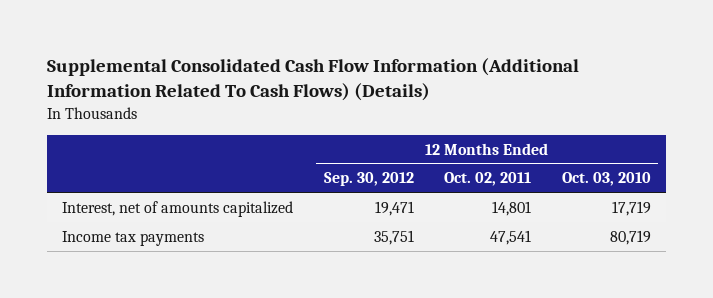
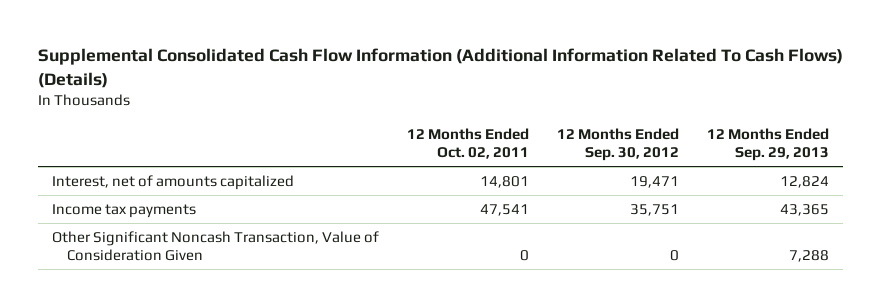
- | 12 Months Ended Sep. 30, 2012 | 12 Months Ended Oct. 02, 2011 | 12 Months Ended Oct. 03, 2010
+ | 12 Months Ended Oct. 02, 2011 | 12 Months Ended Sep. 30, 2012 | 12 Months Ended Sep. 29, 2013
+ Other Significant Noncash Transaction, Value of Consideration Given | 0 | 0 | 7,288

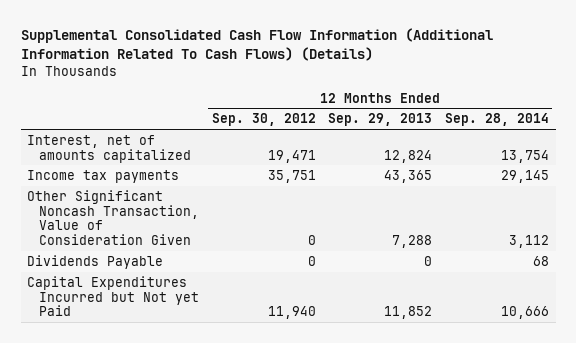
- | 12 Months Ended Oct. 02, 2011 | 12 Months Ended Sep. 30, 2012 | 12 Months Ended Sep. 29, 2013
+ | 12 Months Ended Sep. 30, 2012 | 12 Months Ended Sep. 29, 2013 | 12 Months Ended Sep. 28, 2014
+ Dividends Payable | 0 | 0 | 68
+ Capital Expenditures Incurred but Not yet Paid | 11,940 | 11,852 | 10,666

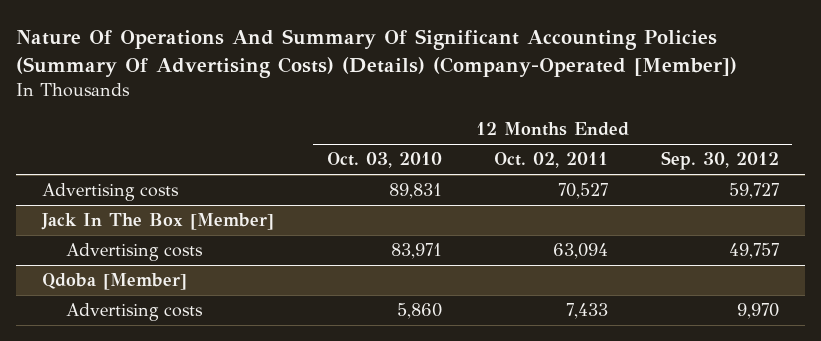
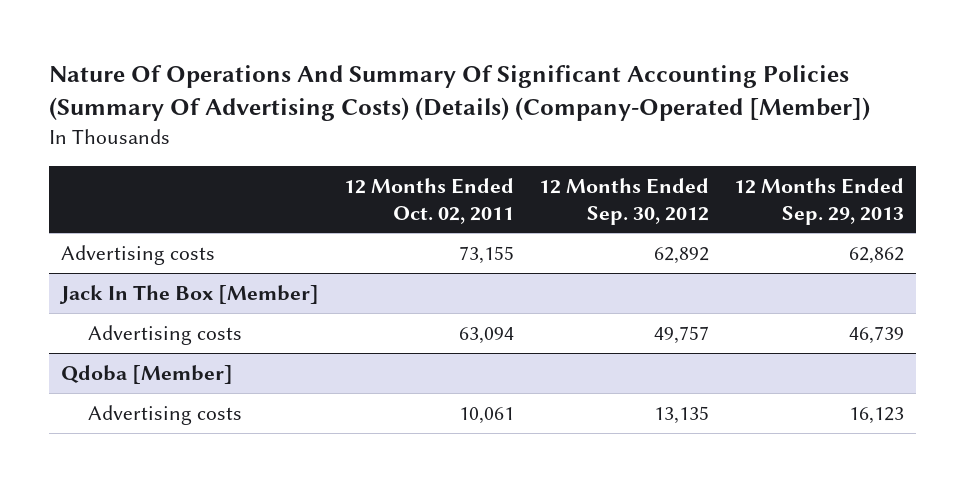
- | 12 Months Ended Oct. 03, 2010 | 12 Months Ended Oct. 02, 2011 | 12 Months Ended Sep. 30, 2012
+ | 12 Months Ended Oct. 02, 2011 | 12 Months Ended Sep. 30, 2012 | 12 Months Ended Sep. 29, 2013
- Advertising costs | 89,831 | 70,527 | 59,727
+ Advertising costs | 73,155 | 62,892 | 62,862
@ Qdoba [Member]
- Advertising costs | 5,860 | 7,433 | 9,970
+ Advertising costs | 10,061 | 13,135 | 16,123

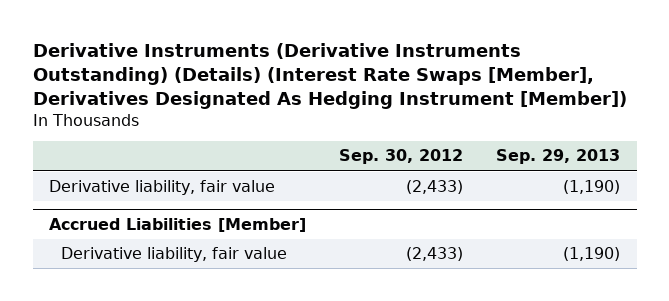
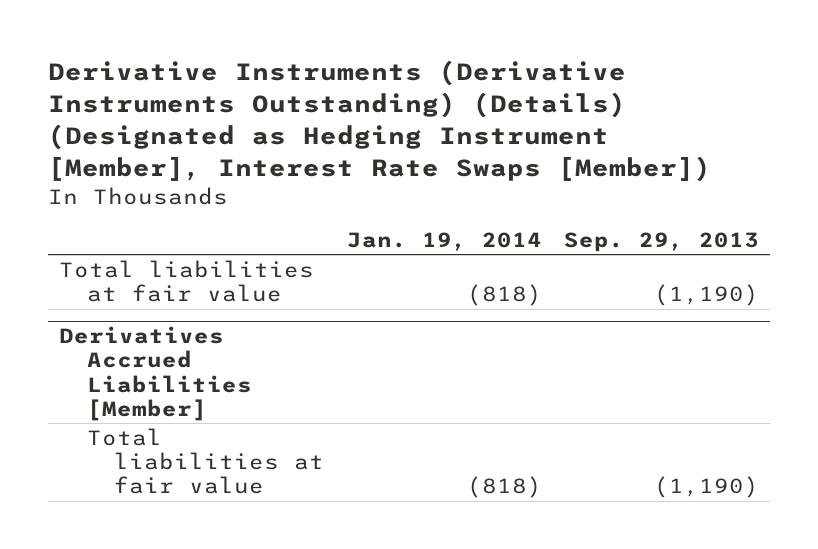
- Derivative Instruments (Derivative Instruments Outstanding) (Details) (Interest Rate Swaps [Member], Derivatives Designated As Hedging Instrument [Member])
+ Derivative Instruments (Derivative Instruments Outstanding) (Details) (Designated as Hedging Instrument [Member], Interest Rate Swaps [Member])
- | Sep. 30, 2012 | Sep. 29, 2013
+ | Jan. 19, 2014 | Sep. 29, 2013
- Derivative liability, fair value | (2,433) | (1,190)
- Accrued Liabilities [Member]
- Derivative liability, fair value | (2,433) | (1,190)
+ Total liabilities at fair value | (818) | (1,190)
+ Derivatives Accrued Liabilities [Member]
+ Total liabilities at fair value | (818) | (1,190)

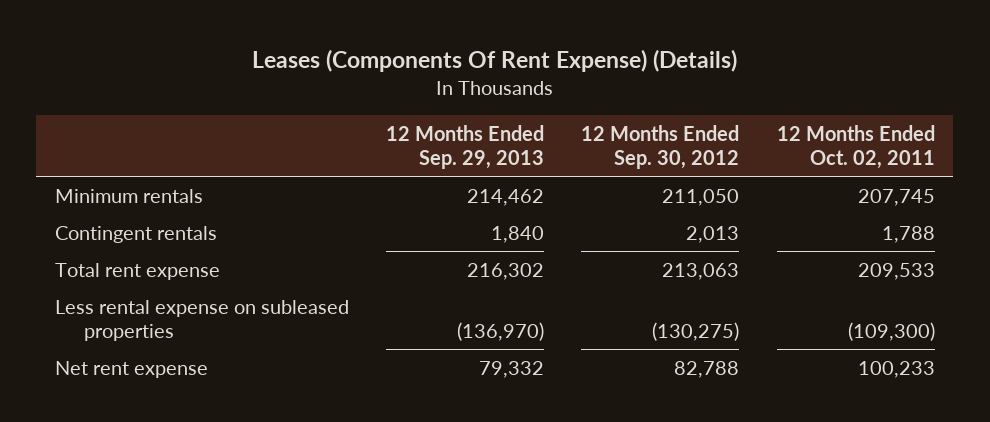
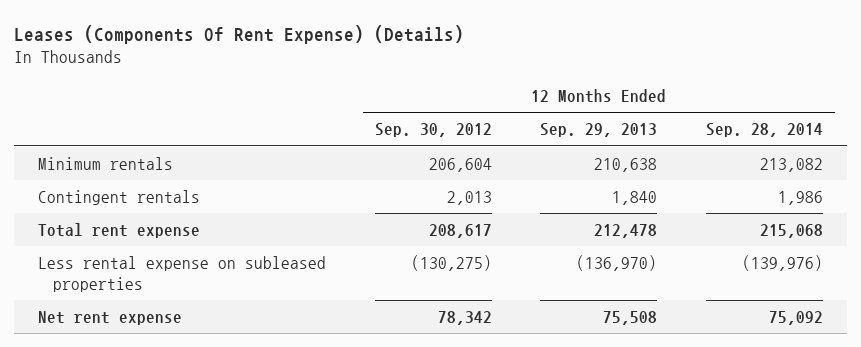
- | 12 Months Ended Sep. 29, 2013 | 12 Months Ended Sep. 30, 2012 | 12 Months Ended Oct. 02, 2011
+ | 12 Months Ended Sep. 30, 2012 | 12 Months Ended Sep. 29, 2013 | 12 Months Ended Sep. 28, 2014
- Minimum rentals | 214,462 | 211,050 | 207,745
+ Minimum rentals | 206,604 | 210,638 | 213,082
- Total rent expense | 216,302 | 213,063 | 209,533
+ Total rent expense | 208,617 | 212,478 | 215,068
- Net rent expense | 79,332 | 82,788 | 100,233
+ Net rent expense | 78,342 | 75,508 | 75,092

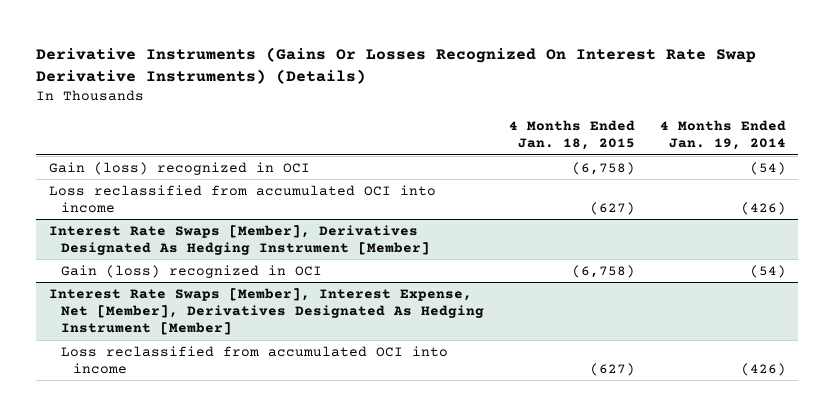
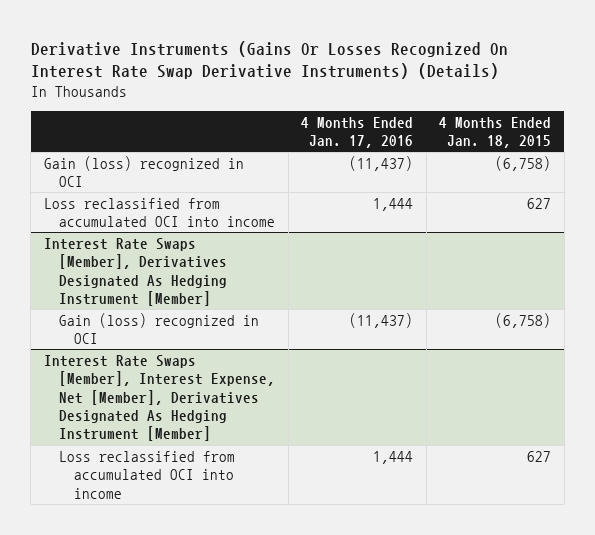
- | 4 Months Ended Jan. 18, 2015 | 4 Months Ended Jan. 19, 2014
+ | 4 Months Ended Jan. 17, 2016 | 4 Months Ended Jan. 18, 2015
- Loss reclassified from accumulated OCI into income | (627) | (426)
+ Loss reclassified from accumulated OCI into income | 1,444 | 627
@ Interest Rate Swaps [Member], Interest Expense, Net [Member], Derivatives Designated As Hedging Instrument [Member]
- Loss reclassified from accumulated OCI into income | (627) | (426)
+ Loss reclassified from accumulated OCI into income | 1,444 | 627

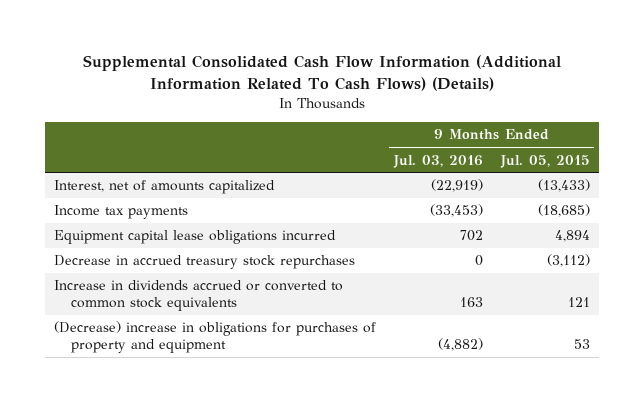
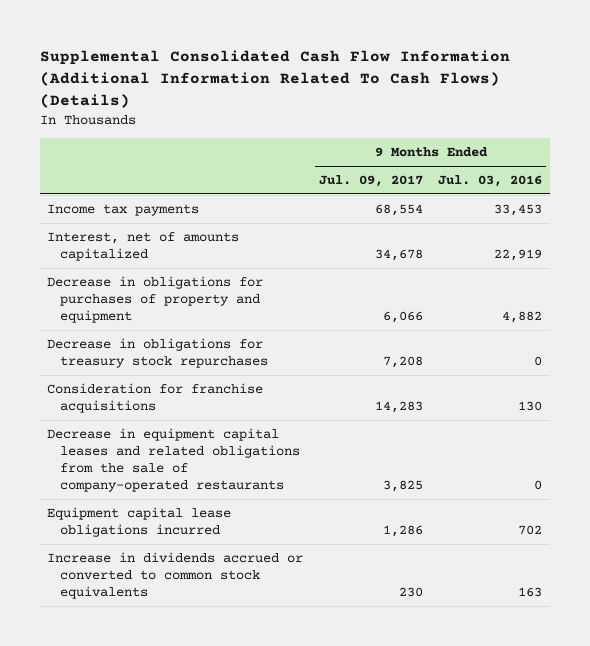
- | 9 Months Ended Jul. 03, 2016 | 9 Months Ended Jul. 05, 2015
+ | 9 Months Ended Jul. 09, 2017 | 9 Months Ended Jul. 03, 2016
- Interest, net of amounts capitalized | (22,919) | (13,433)
- Income tax payments | (33,453) | (18,685)
+ Income tax payments | 68,554 | 33,453
+ Interest, net of amounts capitalized | 34,678 | 22,919
+ Decrease in obligations for purchases of property and equipment | 6,066 | 4,882
+ Decrease in obligations for treasury stock repurchases | 7,208 | 0
+ Consideration for franchise acquisitions | 14,283 | 130
+ Decrease in equipment capital leases and related obligations from the sale of company-operated restaurants | 3,825 | 0
- Decrease in accrued treasury stock repurchases | 0 | (3,112)
- (Decrease) increase in obligations for purchases of property and equipment | (4,882) | 53

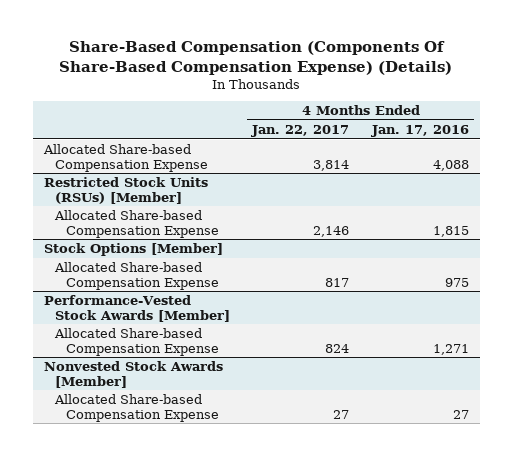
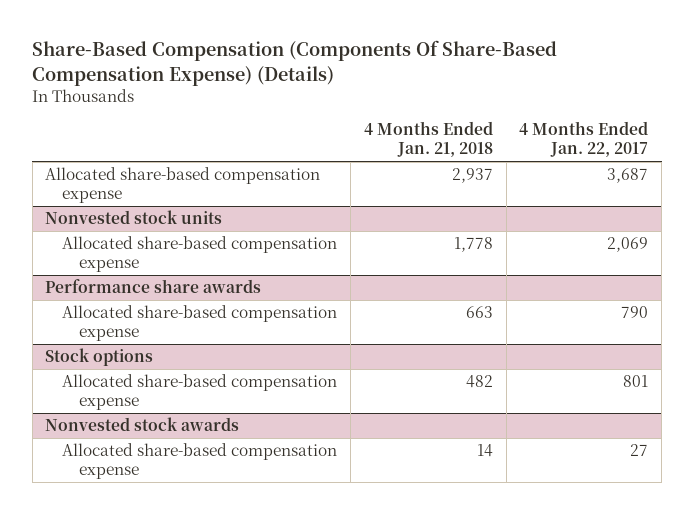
- | 4 Months Ended Jan. 22, 2017 | 4 Months Ended Jan. 17, 2016
+ | 4 Months Ended Jan. 21, 2018 | 4 Months Ended Jan. 22, 2017
- Allocated Share-based Compensation Expense | 3,814 | 4,088
- Restricted Stock Units (RSUs) [Member]
- Allocated Share-based Compensation Expense | 2,146 | 1,815
- Stock Options [Member]
- Allocated Share-based Compensation Expense | 817 | 975
- Performance-Vested Stock Awards [Member]
- Allocated Share-based Compensation Expense | 824 | 1,271
- Nonvested Stock Awards [Member]
- Allocated Share-based Compensation Expense | 27 | 27
+ Allocated share-based compensation expense | 2,937 | 3,687
+ Nonvested stock units
+ Allocated share-based compensation expense | 1,778 | 2,069
+ Performance share awards
+ Allocated share-based compensation expense | 663 | 790
+ Stock options
+ Allocated share-based compensation expense | 482 | 801
+ Nonvested stock awards
+ Allocated share-based compensation expense | 14 | 27

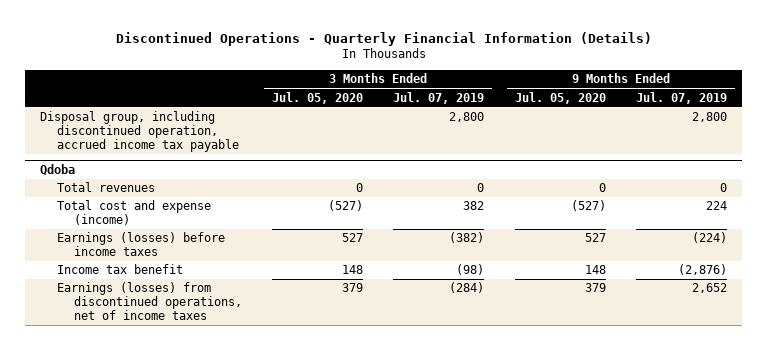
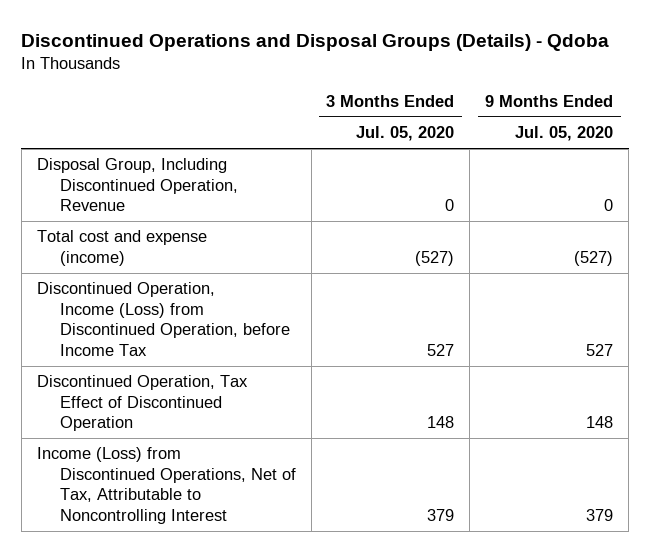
- Discontinued Operations - Quarterly Financial Information (Details)
+ Discontinued Operations and Disposal Groups (Details) - Qdoba
- | 3 Months Ended Jul. 05, 2020 | 3 Months Ended Jul. 07, 2019 | 9 Months Ended Jul. 05, 2020 | 9 Months Ended Jul. 07, 2019
+ | 3 Months Ended Jul. 05, 2020 | 9 Months Ended Jul. 05, 2020
- Disposal group, including discontinued operation, accrued income tax payable | | 2,800 | | 2,800
- Qdoba
- Total revenues | 0 | 0 | 0 | 0
+ Disposal Group, Including Discontinued Operation, Revenue | 0 | 0
- Earnings (losses) before income taxes | 527 | (382) | 527 | (224)
- Income tax benefit | 148 | (98) | 148 | (2,876)
- Earnings (losses) from discontinued operations, net of income taxes | 379 | (284) | 379 | 2,652
+ Discontinued Operation, Income (Loss) from Discontinued Operation, before Income Tax | 527 | 527
+ Discontinued Operation, Tax Effect of Discontinued Operation | 148 | 148
+ Income (Loss) from Discontinued Operations, Net of Tax, Attributable to Noncontrolling Interest | 379 | 379

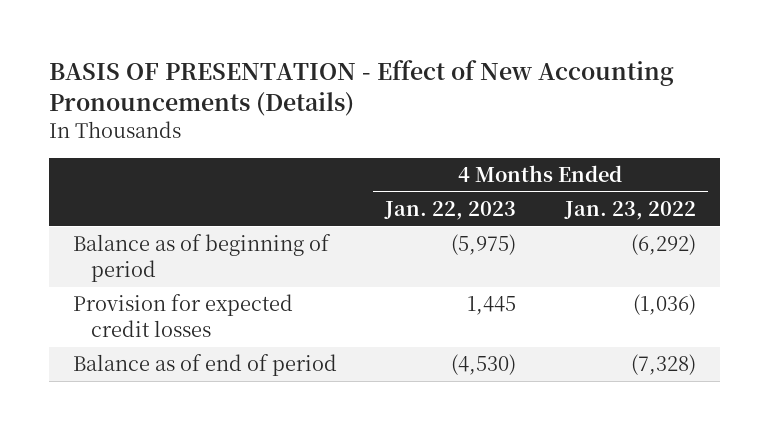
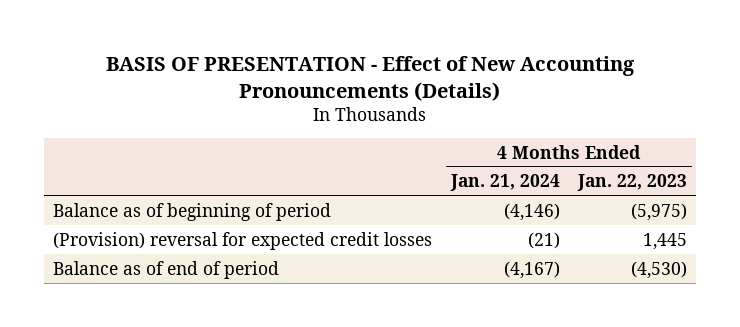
- | 4 Months Ended Jan. 22, 2023 | 4 Months Ended Jan. 23, 2022
+ | 4 Months Ended Jan. 21, 2024 | 4 Months Ended Jan. 22, 2023
- Provision for expected credit losses | 1,445 | (1,036)
+ (Provision) reversal for expected credit losses | (21) | 1,445

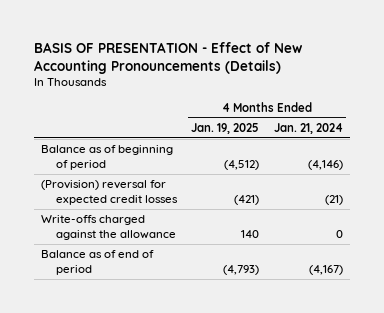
- | 4 Months Ended Jan. 21, 2024 | 4 Months Ended Jan. 22, 2023
+ | 4 Months Ended Jan. 19, 2025 | 4 Months Ended Jan. 21, 2024
+ Write-offs charged against the allowance | 140 | 0

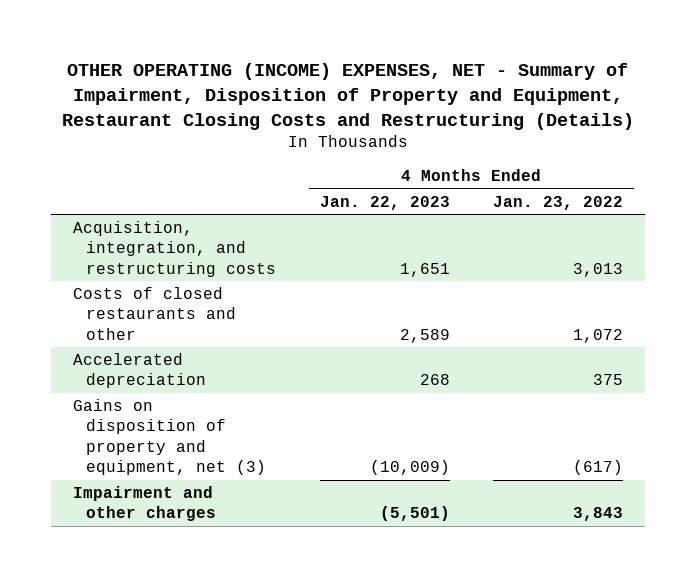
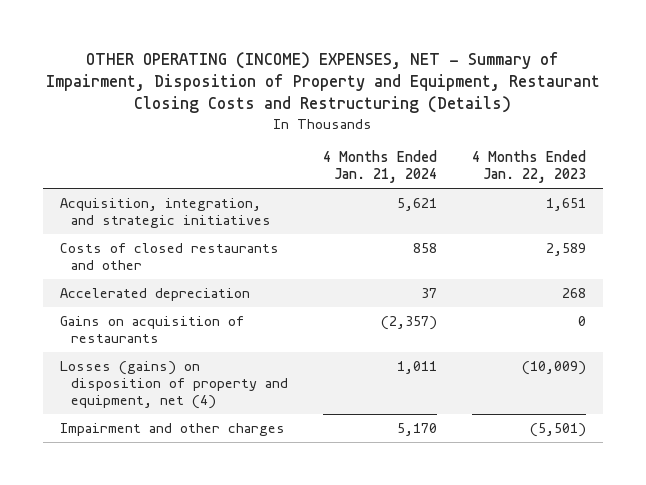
- | 4 Months Ended Jan. 22, 2023 | 4 Months Ended Jan. 23, 2022
+ | 4 Months Ended Jan. 21, 2024 | 4 Months Ended Jan. 22, 2023
- Acquisition, integration, and restructuring costs | 1,651 | 3,013
+ Acquisition, integration, and strategic initiatives | 5,621 | 1,651
- Gains on disposition of property and equipment, net (3) | (10,009) | (617)
+ Gains on acquisition of restaurants | (2,357) | 0
+ Losses (gains) on disposition of property and equipment, net (4) | 1,011 | (10,009)

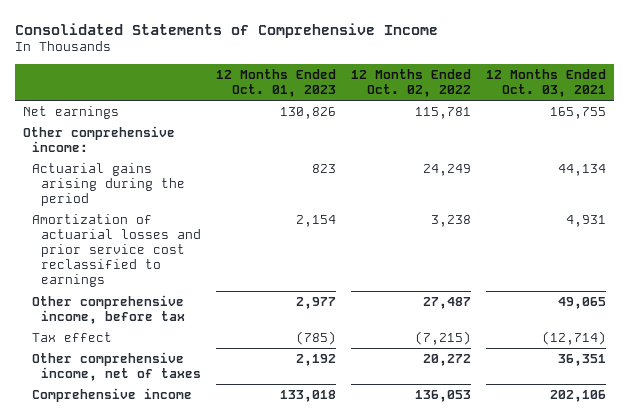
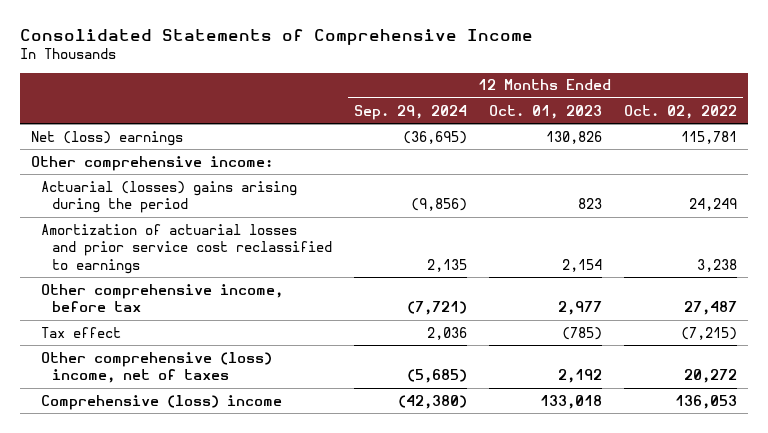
- | 12 Months Ended Oct. 01, 2023 | 12 Months Ended Oct. 02, 2022 | 12 Months Ended Oct. 03, 2021
+ | 12 Months Ended Sep. 29, 2024 | 12 Months Ended Oct. 01, 2023 | 12 Months Ended Oct. 02, 2022
- Net earnings | 130,826 | 115,781 | 165,755
+ Net (loss) earnings | (36,695) | 130,826 | 115,781
- Actuarial gains arising during the period | 823 | 24,249 | 44,134
+ Actuarial (losses) gains arising during the period | (9,856) | 823 | 24,249
- Other comprehensive income, net of taxes | 2,192 | 20,272 | 36,351
- Comprehensive income | 133,018 | 136,053 | 202,106
+ Other comprehensive (loss) income, net of taxes | (5,685) | 2,192 | 20,272
+ Comprehensive (loss) income | (42,380) | 133,018 | 136,053

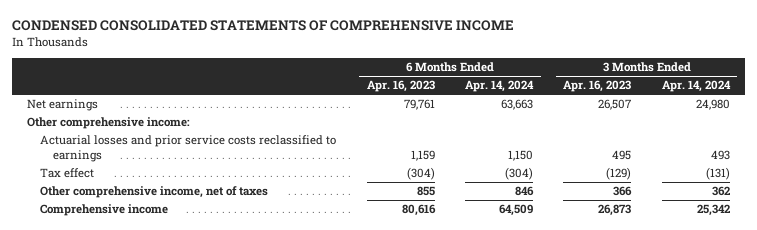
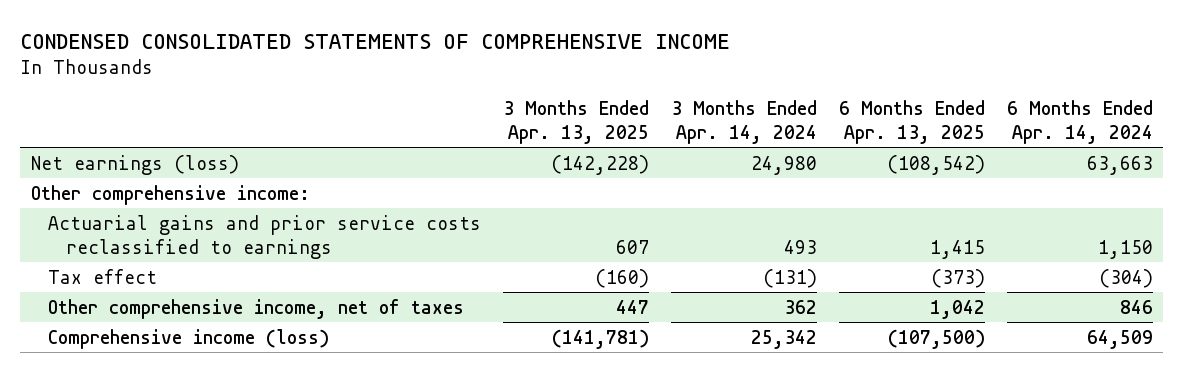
- | 6 Months Ended Apr. 16, 2023 | 6 Months Ended Apr. 14, 2024 | 3 Months Ended Apr. 16, 2023 | 3 Months Ended Apr. 14, 2024
+ | 3 Months Ended Apr. 13, 2025 | 3 Months Ended Apr. 14, 2024 | 6 Months Ended Apr. 13, 2025 | 6 Months Ended Apr. 14, 2024
- Net earnings | 79,761 | 63,663 | 26,507 | 24,980
+ Net earnings (loss) | (142,228) | 24,980 | (108,542) | 63,663
- Actuarial losses and prior service costs reclassified to earnings | 1,159 | 1,150 | 495 | 493
+ Actuarial gains and prior service costs reclassified to earnings | 607 | 493 | 1,415 | 1,150
- Comprehensive income | 80,616 | 64,509 | 26,873 | 25,342
+ Comprehensive income (loss) | (141,781) | 25,342 | (107,500) | 64,509

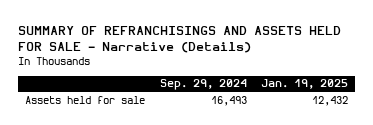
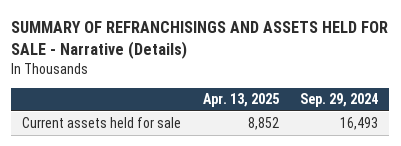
- | Sep. 29, 2024 | Jan. 19, 2025
+ | Apr. 13, 2025 | Sep. 29, 2024
- Assets held for sale | 16,493 | 12,432
+ Current assets held for sale | 8,852 | 16,493

